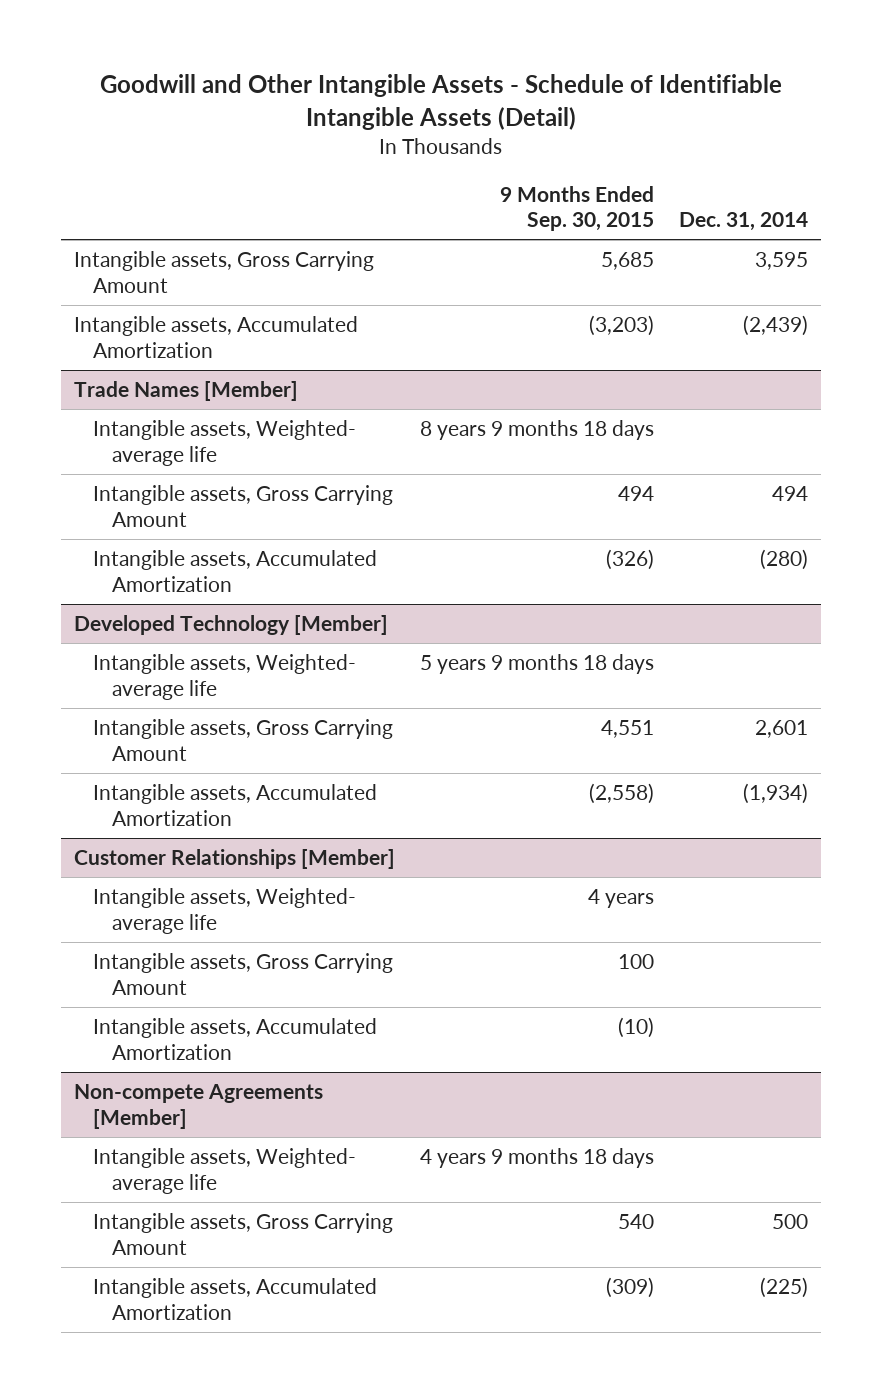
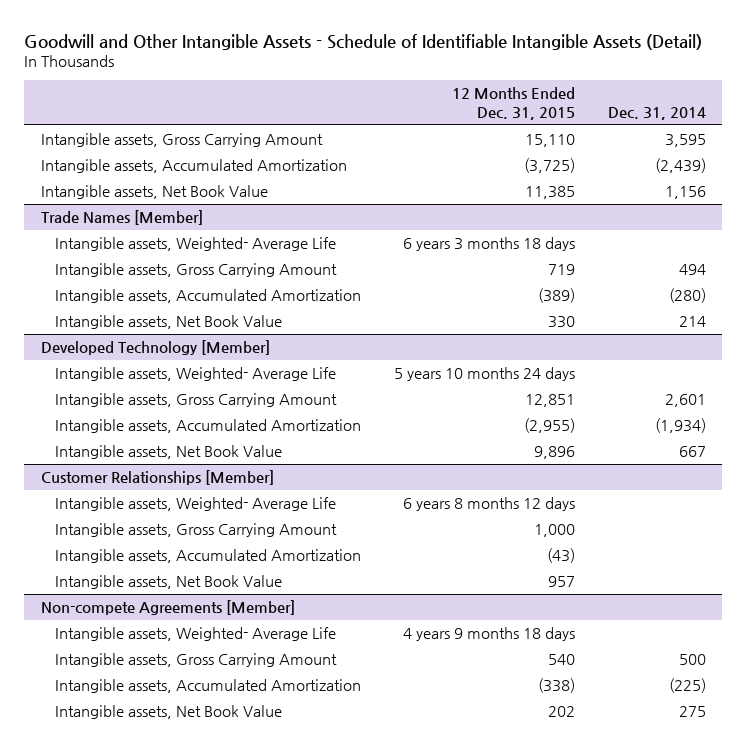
- | 9 Months Ended Sep. 30, 2015 | Dec. 31, 2014
+ | 12 Months Ended Dec. 31, 2015 | Dec. 31, 2014
+ Intangible assets, Net Book Value | 11,385 | 1,156
@ Trade Names [Member]
- Intangible assets, Weighted- average life | 8 years 9 months 18 days |
+ Intangible assets, Weighted- Average Life | 6 years 3 months 18 days |
+ Intangible assets, Net Book Value | 330 | 214
@ Developed Technology [Member]
- Intangible assets, Weighted- average life | 5 years 9 months 18 days |
+ Intangible assets, Weighted- Average Life | 5 years 10 months 24 days |
+ Intangible assets, Net Book Value | 9,896 | 667
@ Customer Relationships [Member]
- Intangible assets, Weighted- average life | 4 years |
+ Intangible assets, Weighted- Average Life | 6 years 8 months 12 days |
+ Intangible assets, Net Book Value | 957 |
@ Non-compete Agreements [Member]
- Intangible assets, Weighted- average life | 4 years 9 months 18 days |
+ Intangible assets, Weighted- Average Life | 4 years 9 months 18 days |
+ Intangible assets, Net Book Value | 202 | 275

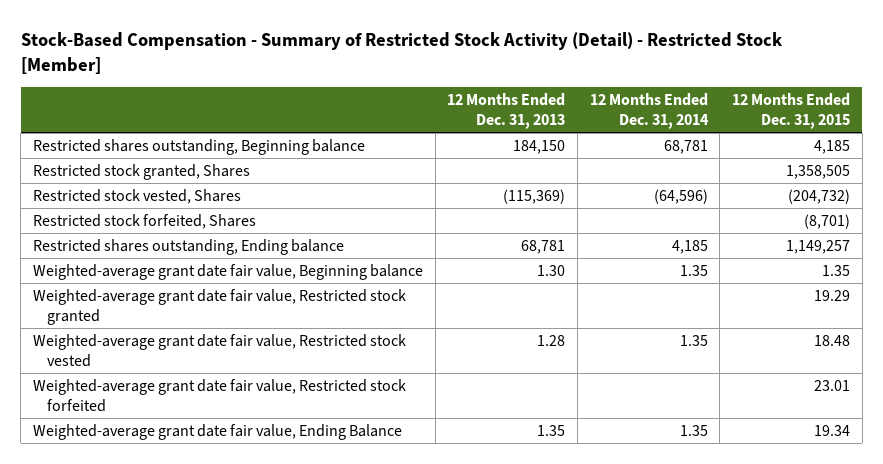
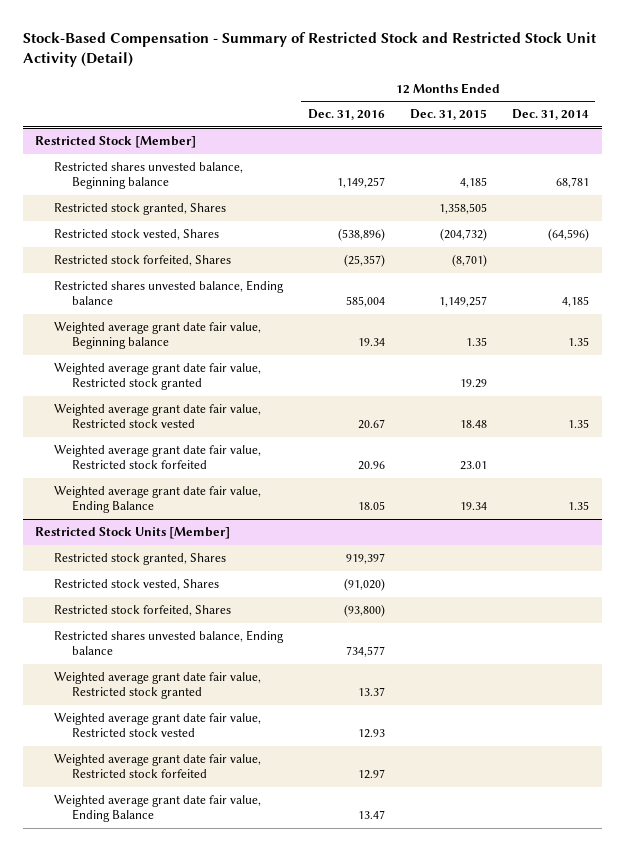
- Stock-Based Compensation - Summary of Restricted Stock Activity (Detail) - Restricted Stock [Member]
+ Stock-Based Compensation - Summary of Restricted Stock and Restricted Stock Unit Activity (Detail)
- | 12 Months Ended Dec. 31, 2013 | 12 Months Ended Dec. 31, 2014 | 12 Months Ended Dec. 31, 2015
+ | 12 Months Ended Dec. 31, 2016 | 12 Months Ended Dec. 31, 2015 | 12 Months Ended Dec. 31, 2014
- Restricted shares outstanding, Beginning balance | 184,150 | 68,781 | 4,185
+ Restricted Stock [Member]
+ Restricted shares unvested balance, Beginning balance | 1,149,257 | 4,185 | 68,781
- Restricted shares outstanding, Ending balance | 68,781 | 4,185 | 1,149,257
- Weighted-average grant date fair value, Beginning balance | 1.30 | 1.35 | 1.35
- Weighted-average grant date fair value, Restricted stock granted | | | 19.29
- Weighted-average grant date fair value, Restricted stock vested | 1.28 | 1.35 | 18.48
- Weighted-average grant date fair value, Restricted stock forfeited | | | 23.01
- Weighted-average grant date fair value, Ending Balance | 1.35 | 1.35 | 19.34
+ Restricted shares unvested balance, Ending balance | 585,004 | 1,149,257 | 4,185
+ Weighted average grant date fair value, Beginning balance | 19.34 | 1.35 | 1.35
+ Weighted average grant date fair value, Restricted stock granted | | 19.29 |
+ Weighted average grant date fair value, Restricted stock vested | 20.67 | 18.48 | 1.35
+ Weighted average grant date fair value, Restricted stock forfeited | 20.96 | 23.01 |
+ Weighted average grant date fair value, Ending Balance | 18.05 | 19.34 | 1.35
+ Restricted Stock Units [Member]
+ Restricted stock granted, Shares | 919,397 | |
+ Restricted stock vested, Shares | (91,020) | |
+ Restricted stock forfeited, Shares | (93,800) | |
+ Restricted shares unvested balance, Ending balance | 734,577 | |
+ Weighted average grant date fair value, Restricted stock granted | 13.37 | |
+ Weighted average grant date fair value, Restricted stock vested | 12.93 | |
+ Weighted average grant date fair value, Restricted stock forfeited | 12.97 | |
+ Weighted average grant date fair value, Ending Balance | 13.47 | |

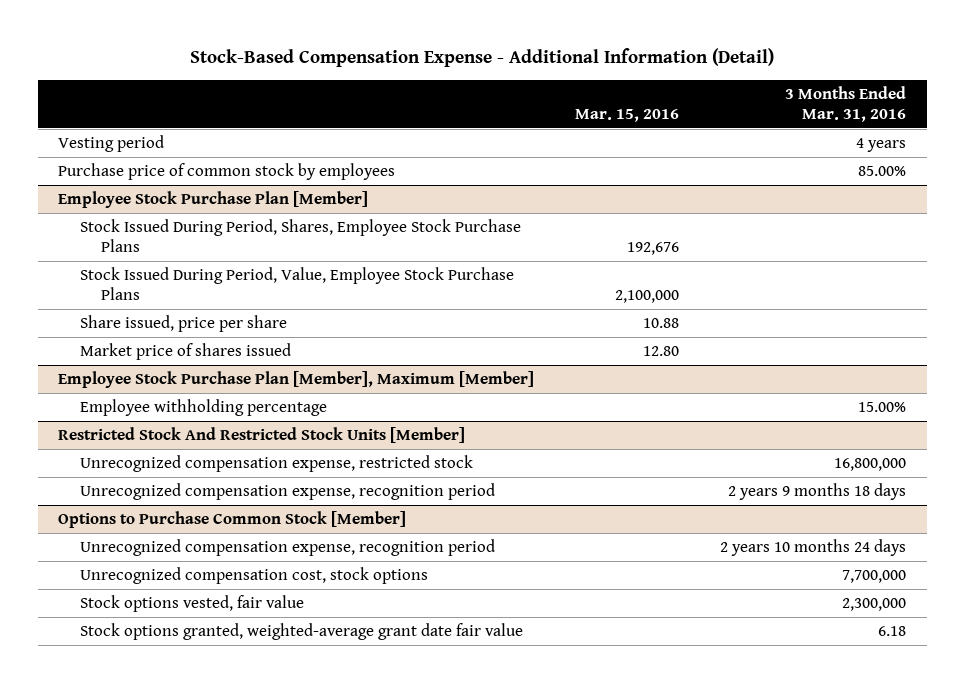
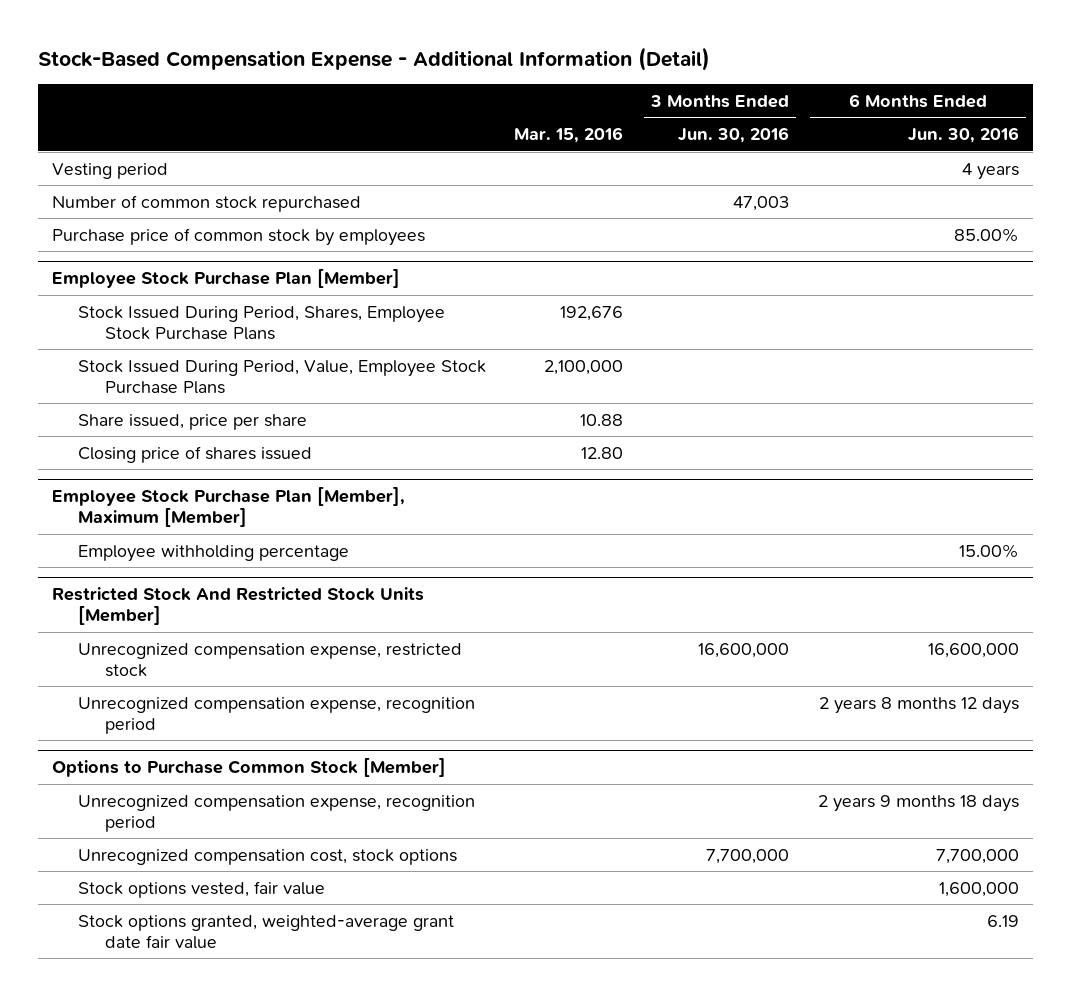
- | Mar. 15, 2016 | 3 Months Ended Mar. 31, 2016
+ | Mar. 15, 2016 | 3 Months Ended Jun. 30, 2016 | 6 Months Ended Jun. 30, 2016
+ Number of common stock repurchased | | 47,003 |
@ Employee Stock Purchase Plan [Member]
- Market price of shares issued | 12.80 |
+ Closing price of shares issued | 12.80 | |

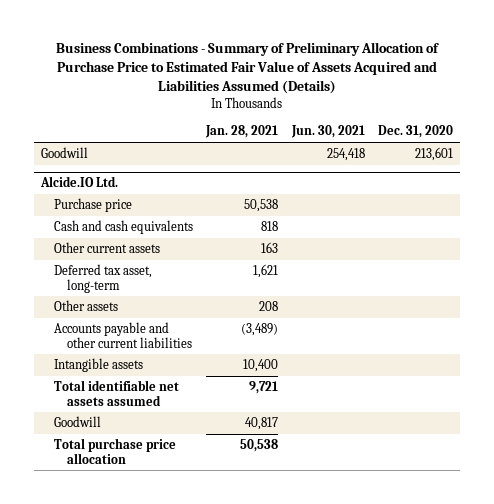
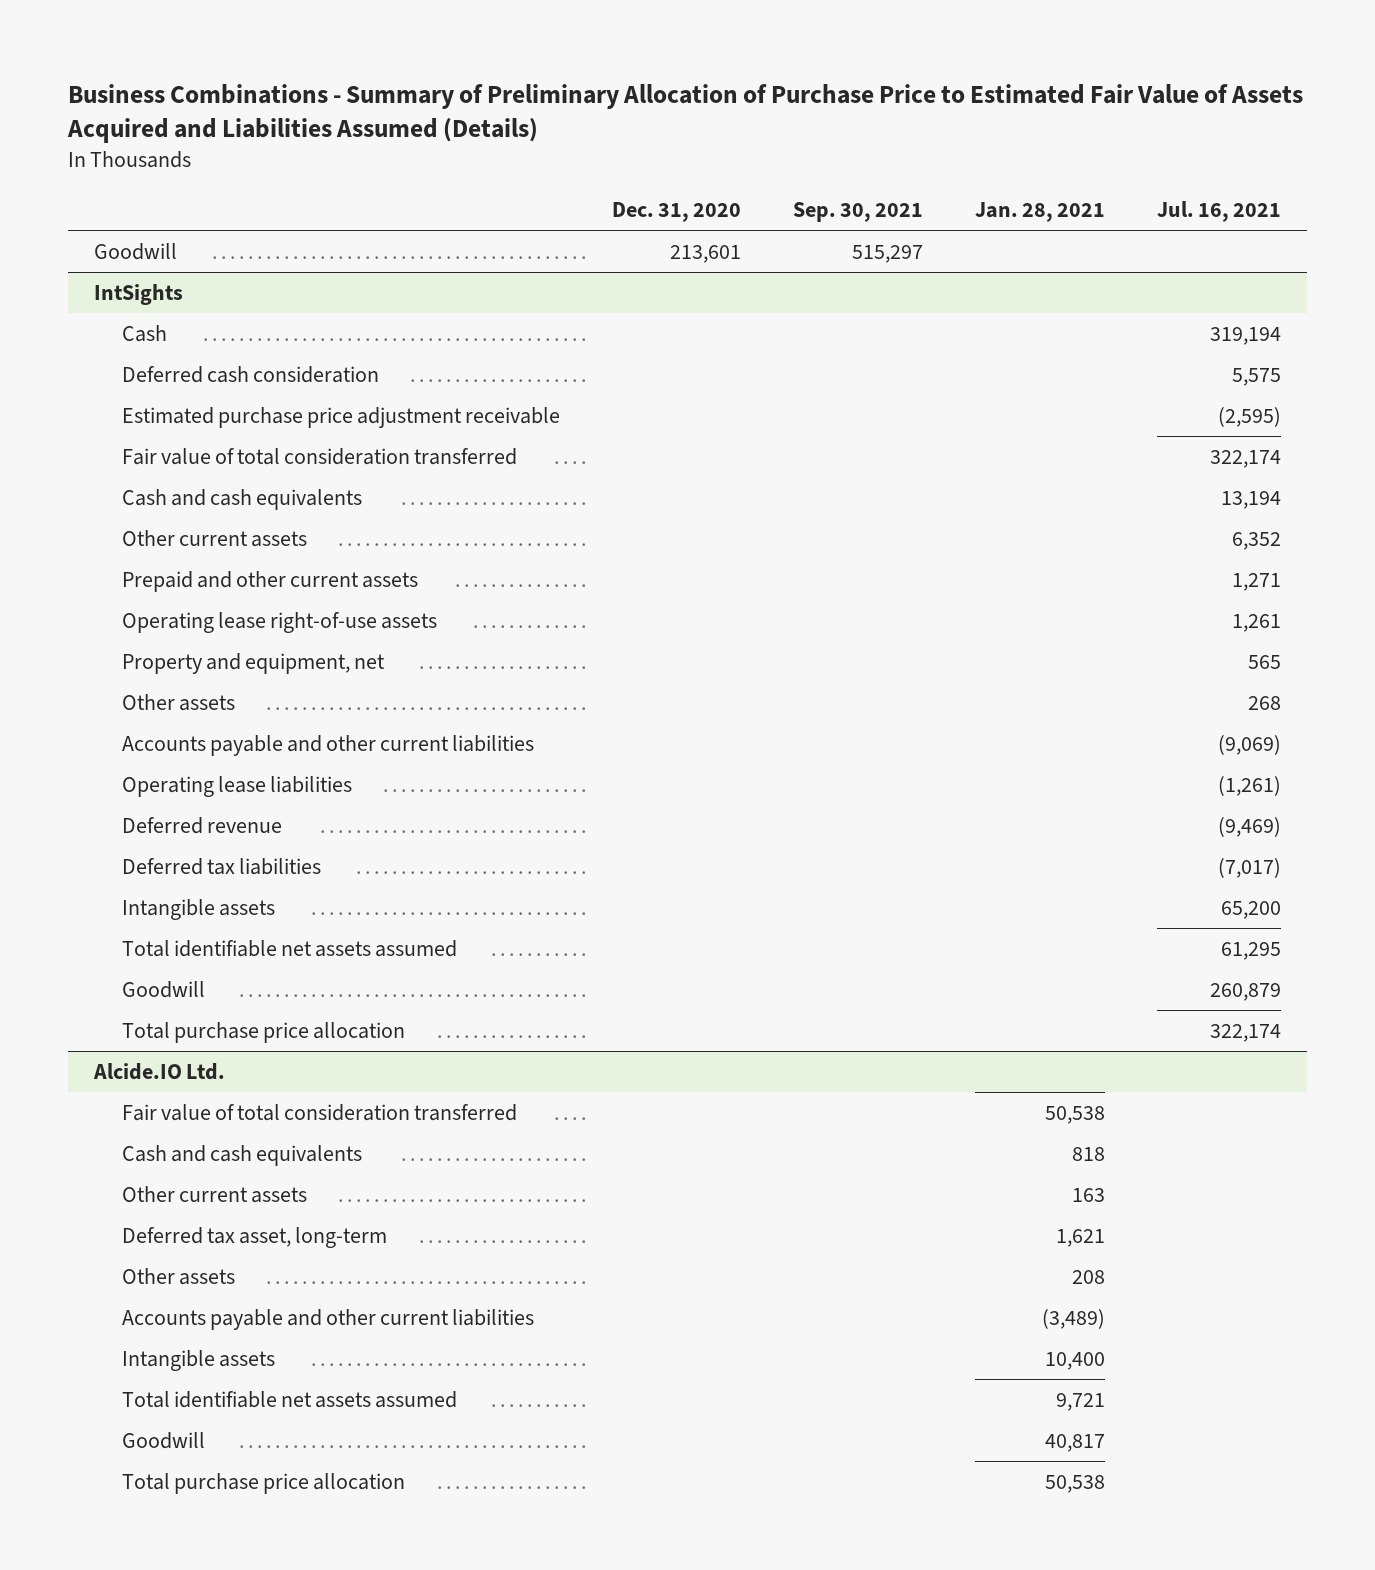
- | Jan. 28, 2021 | Jun. 30, 2021 | Dec. 31, 2020
+ | Dec. 31, 2020 | Sep. 30, 2021 | Jan. 28, 2021 | Jul. 16, 2021
+ IntSights
+ Cash | | | | 319,194
+ Deferred cash consideration | | | | 5,575
+ Estimated purchase price adjustment receivable | | | | (2,595)
+ Fair value of total consideration transferred | | | | 322,174
+ Cash and cash equivalents | | | | 13,194
+ Other current assets | | | | 6,352
+ Prepaid and other current assets | | | | 1,271
+ Operating lease right-of-use assets | | | | 1,261
+ Property and equipment, net | | | | 565
+ Other assets | | | | 268
+ Accounts payable and other current liabilities | | | | (9,069)
+ Operating lease liabilities | | | | (1,261)
+ Deferred revenue | | | | (9,469)
+ Deferred tax liabilities | | | | (7,017)
+ Intangible assets | | | | 65,200
+ Total identifiable net assets assumed | | | | 61,295
+ Goodwill | | | | 260,879
+ Total purchase price allocation | | | | 322,174
@ Alcide.IO Ltd.
- Purchase price | 50,538 | |
+ Fair value of total consideration transferred | | | 50,538 |

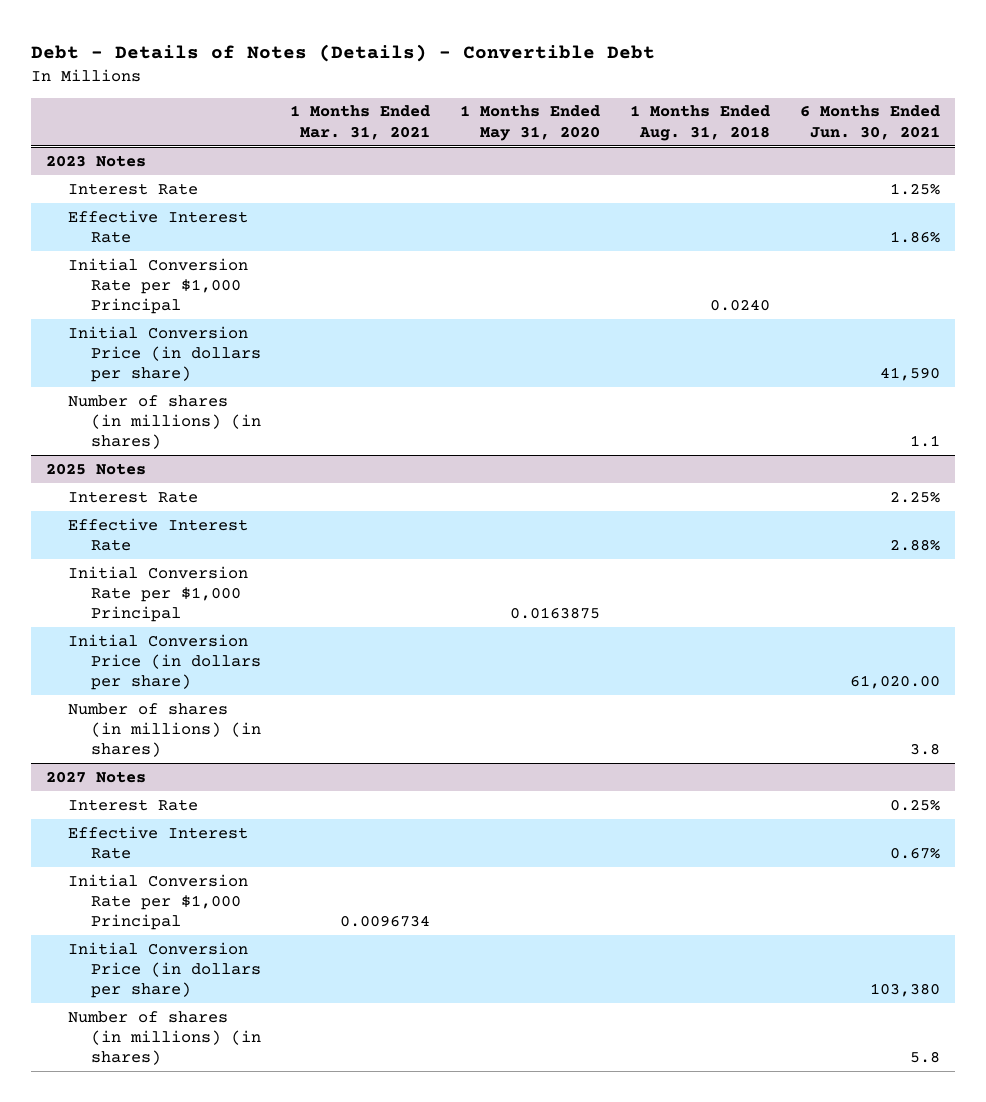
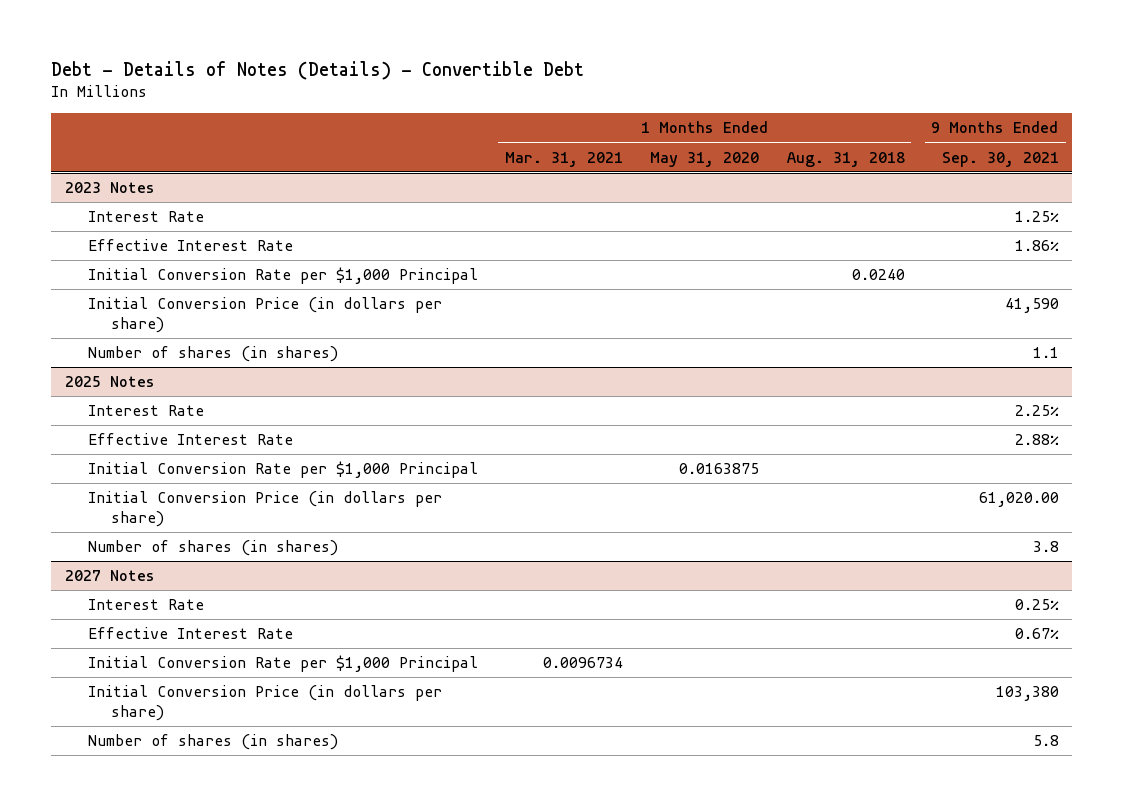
- | 1 Months Ended Mar. 31, 2021 | 1 Months Ended May 31, 2020 | 1 Months Ended Aug. 31, 2018 | 6 Months Ended Jun. 30, 2021
+ | 1 Months Ended Mar. 31, 2021 | 1 Months Ended May 31, 2020 | 1 Months Ended Aug. 31, 2018 | 9 Months Ended Sep. 30, 2021
@ 2023 Notes
- Number of shares (in millions) (in shares) | | | | 1.1
+ Number of shares (in shares) | | | | 1.1
@ 2025 Notes
- Number of shares (in millions) (in shares) | | | | 3.8
+ Number of shares (in shares) | | | | 3.8
@ 2027 Notes
- Number of shares (in millions) (in shares) | | | | 5.8
+ Number of shares (in shares) | | | | 5.8

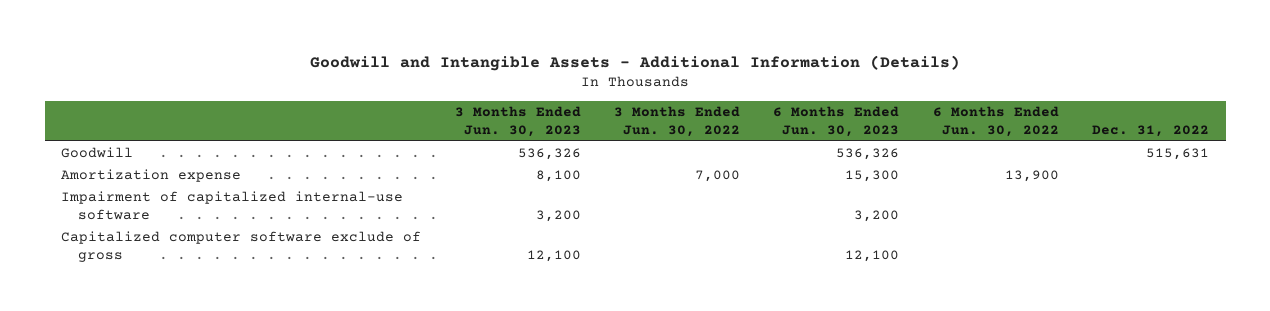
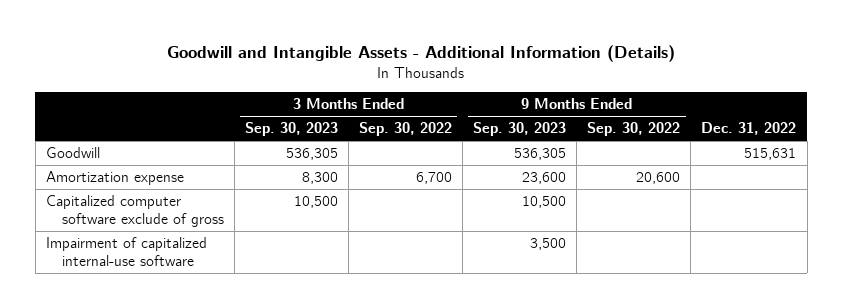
- | 3 Months Ended Jun. 30, 2023 | 3 Months Ended Jun. 30, 2022 | 6 Months Ended Jun. 30, 2023 | 6 Months Ended Jun. 30, 2022 | Dec. 31, 2022
+ | 3 Months Ended Sep. 30, 2023 | 3 Months Ended Sep. 30, 2022 | 9 Months Ended Sep. 30, 2023 | 9 Months Ended Sep. 30, 2022 | Dec. 31, 2022
moved down: Impairment of capitalized internal-use software | | | 3,500 | |

